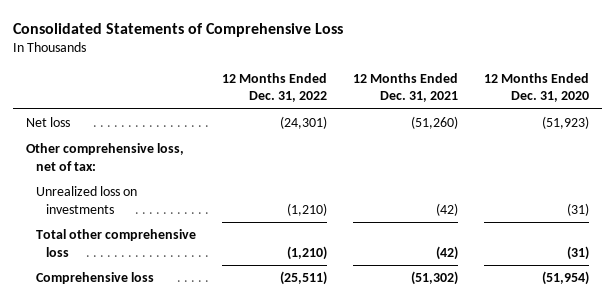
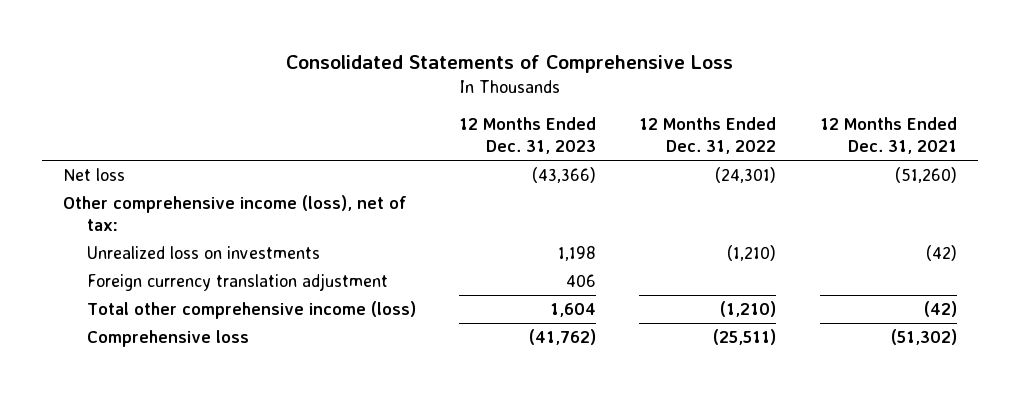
- | 12 Months Ended Dec. 31, 2022 | 12 Months Ended Dec. 31, 2021 | 12 Months Ended Dec. 31, 2020
+ | 12 Months Ended Dec. 31, 2023 | 12 Months Ended Dec. 31, 2022 | 12 Months Ended Dec. 31, 2021
- Other comprehensive loss, net of tax:
+ Other comprehensive income (loss), net of tax:
- Total other comprehensive loss | (1,210) | (42) | (31)
+ Foreign currency translation adjustment | 406 | |
+ Total other comprehensive income (loss) | 1,604 | (1,210) | (42)

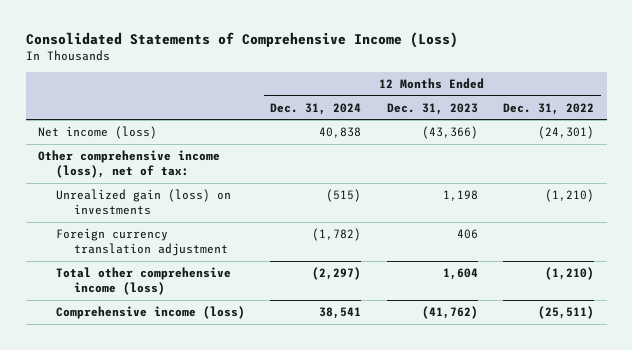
- Consolidated Statements of Comprehensive Loss
+ Consolidated Statements of Comprehensive Income (Loss)
- | 12 Months Ended Dec. 31, 2023 | 12 Months Ended Dec. 31, 2022 | 12 Months Ended Dec. 31, 2021
+ | 12 Months Ended Dec. 31, 2024 | 12 Months Ended Dec. 31, 2023 | 12 Months Ended Dec. 31, 2022
- Net loss | (43,366) | (24,301) | (51,260)
+ Net income (loss) | 40,838 | (43,366) | (24,301)
- Unrealized loss on investments | 1,198 | (1,210) | (42)
+ Unrealized gain (loss) on investments | (515) | 1,198 | (1,210)
- Comprehensive loss | (41,762) | (25,511) | (51,302)
+ Comprehensive income (loss) | 38,541 | (41,762) | (25,511)

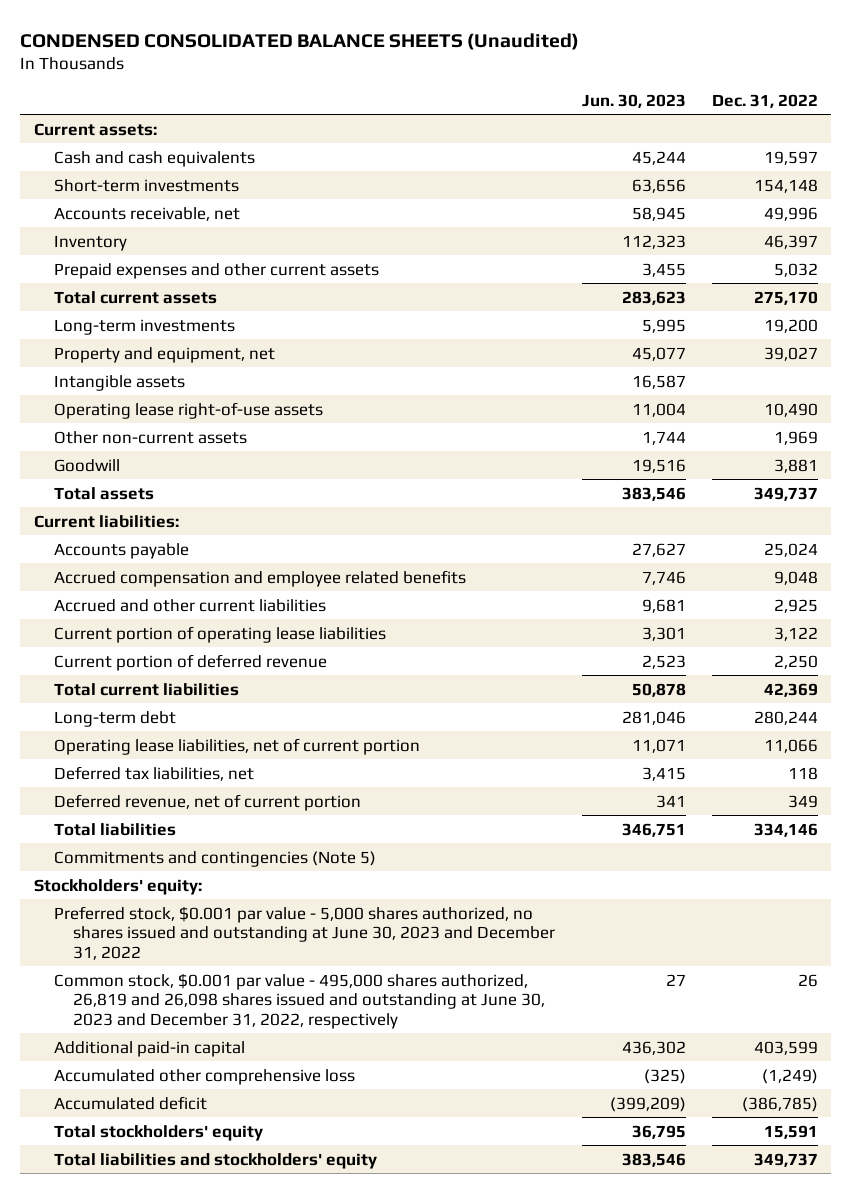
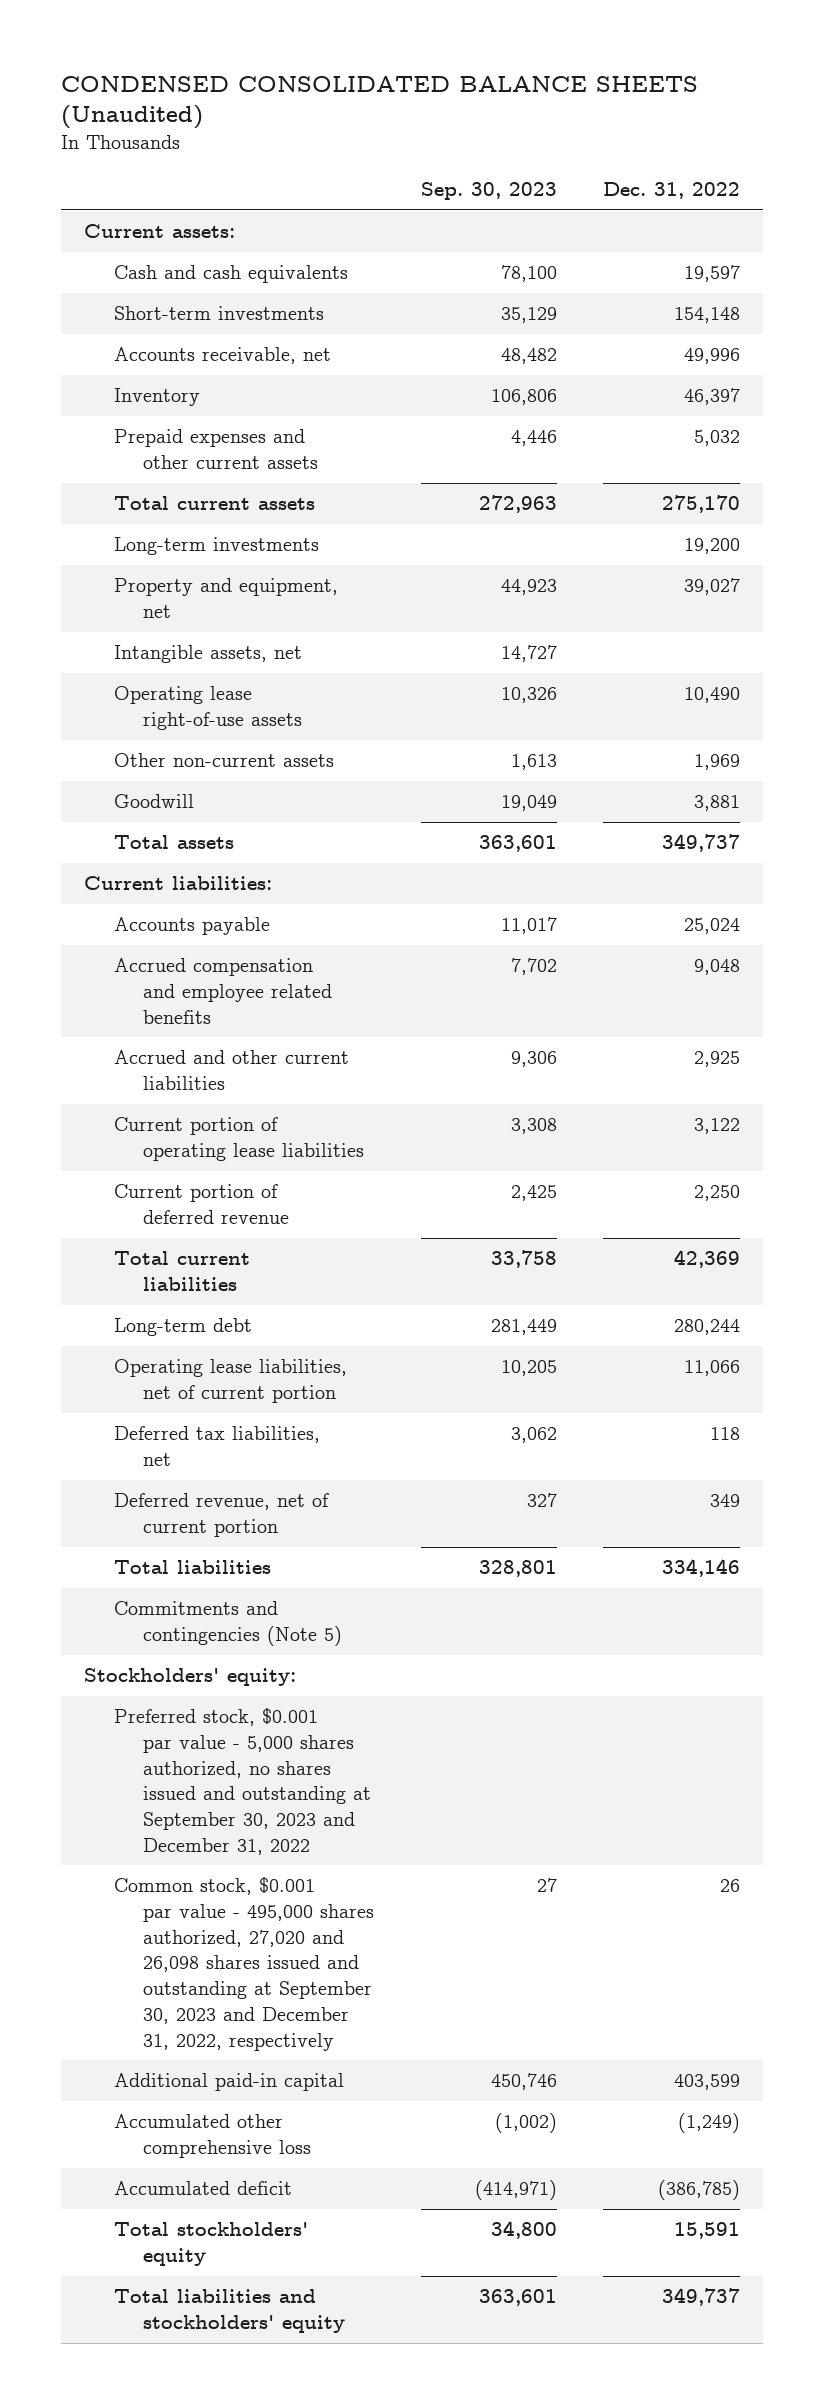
- | Jun. 30, 2023 | Dec. 31, 2022
+ | Sep. 30, 2023 | Dec. 31, 2022
- Intangible assets | 16,587 |
+ Intangible assets, net | 14,727 |
- Preferred stock, $0.001 par value - 5,000 shares authorized, no shares issued and outstanding at June 30, 2023 and December 31, 2022
- Common stock, $0.001 par value - 495,000 shares authorized, 26,819 and 26,098 shares issued and outstanding at June 30, 2023 and December 31, 2022, respectively | 27 | 26
+ Preferred stock, $0.001 par value - 5,000 shares authorized, no shares issued and outstanding at September 30, 2023 and December 31, 2022
+ Common stock, $0.001 par value - 495,000 shares authorized, 27,020 and 26,098 shares issued and outstanding at September 30, 2023 and December 31, 2022, respectively | 27 | 26

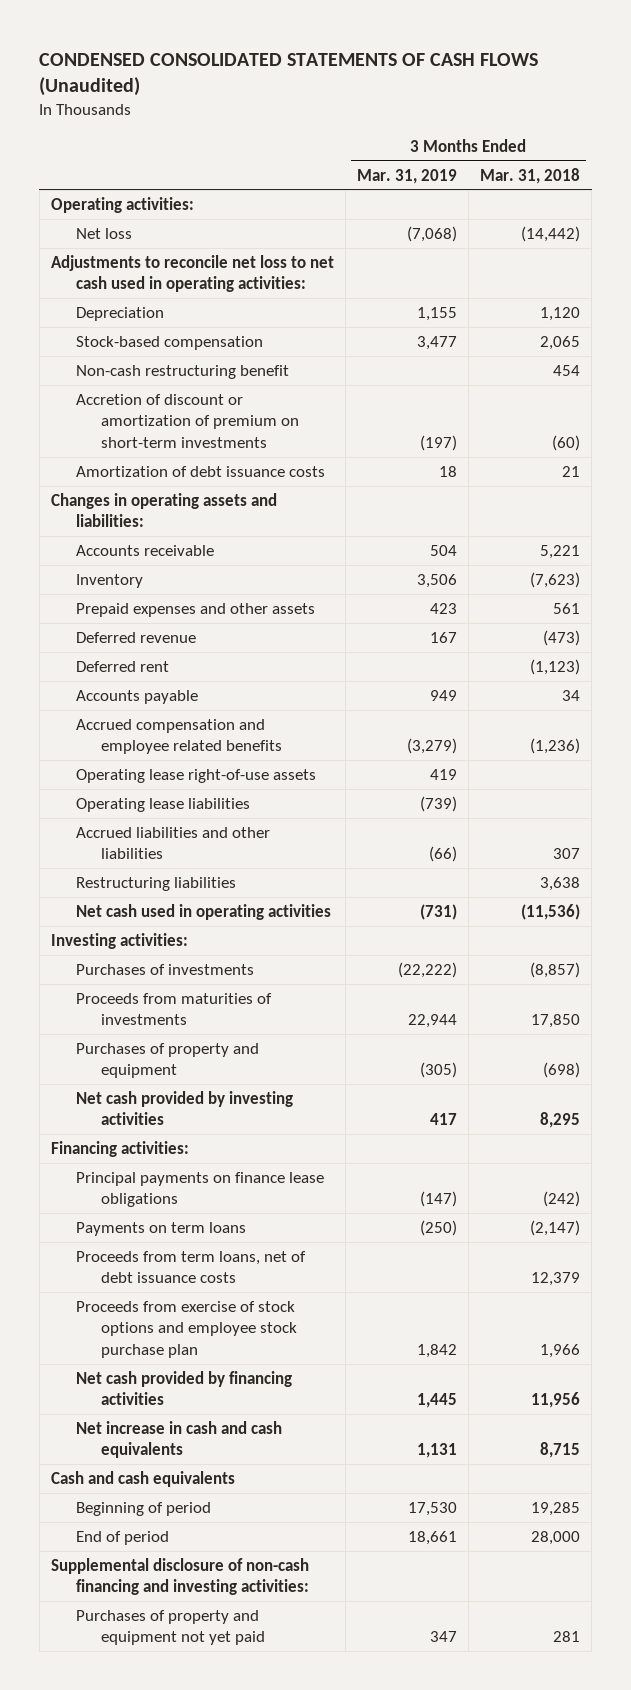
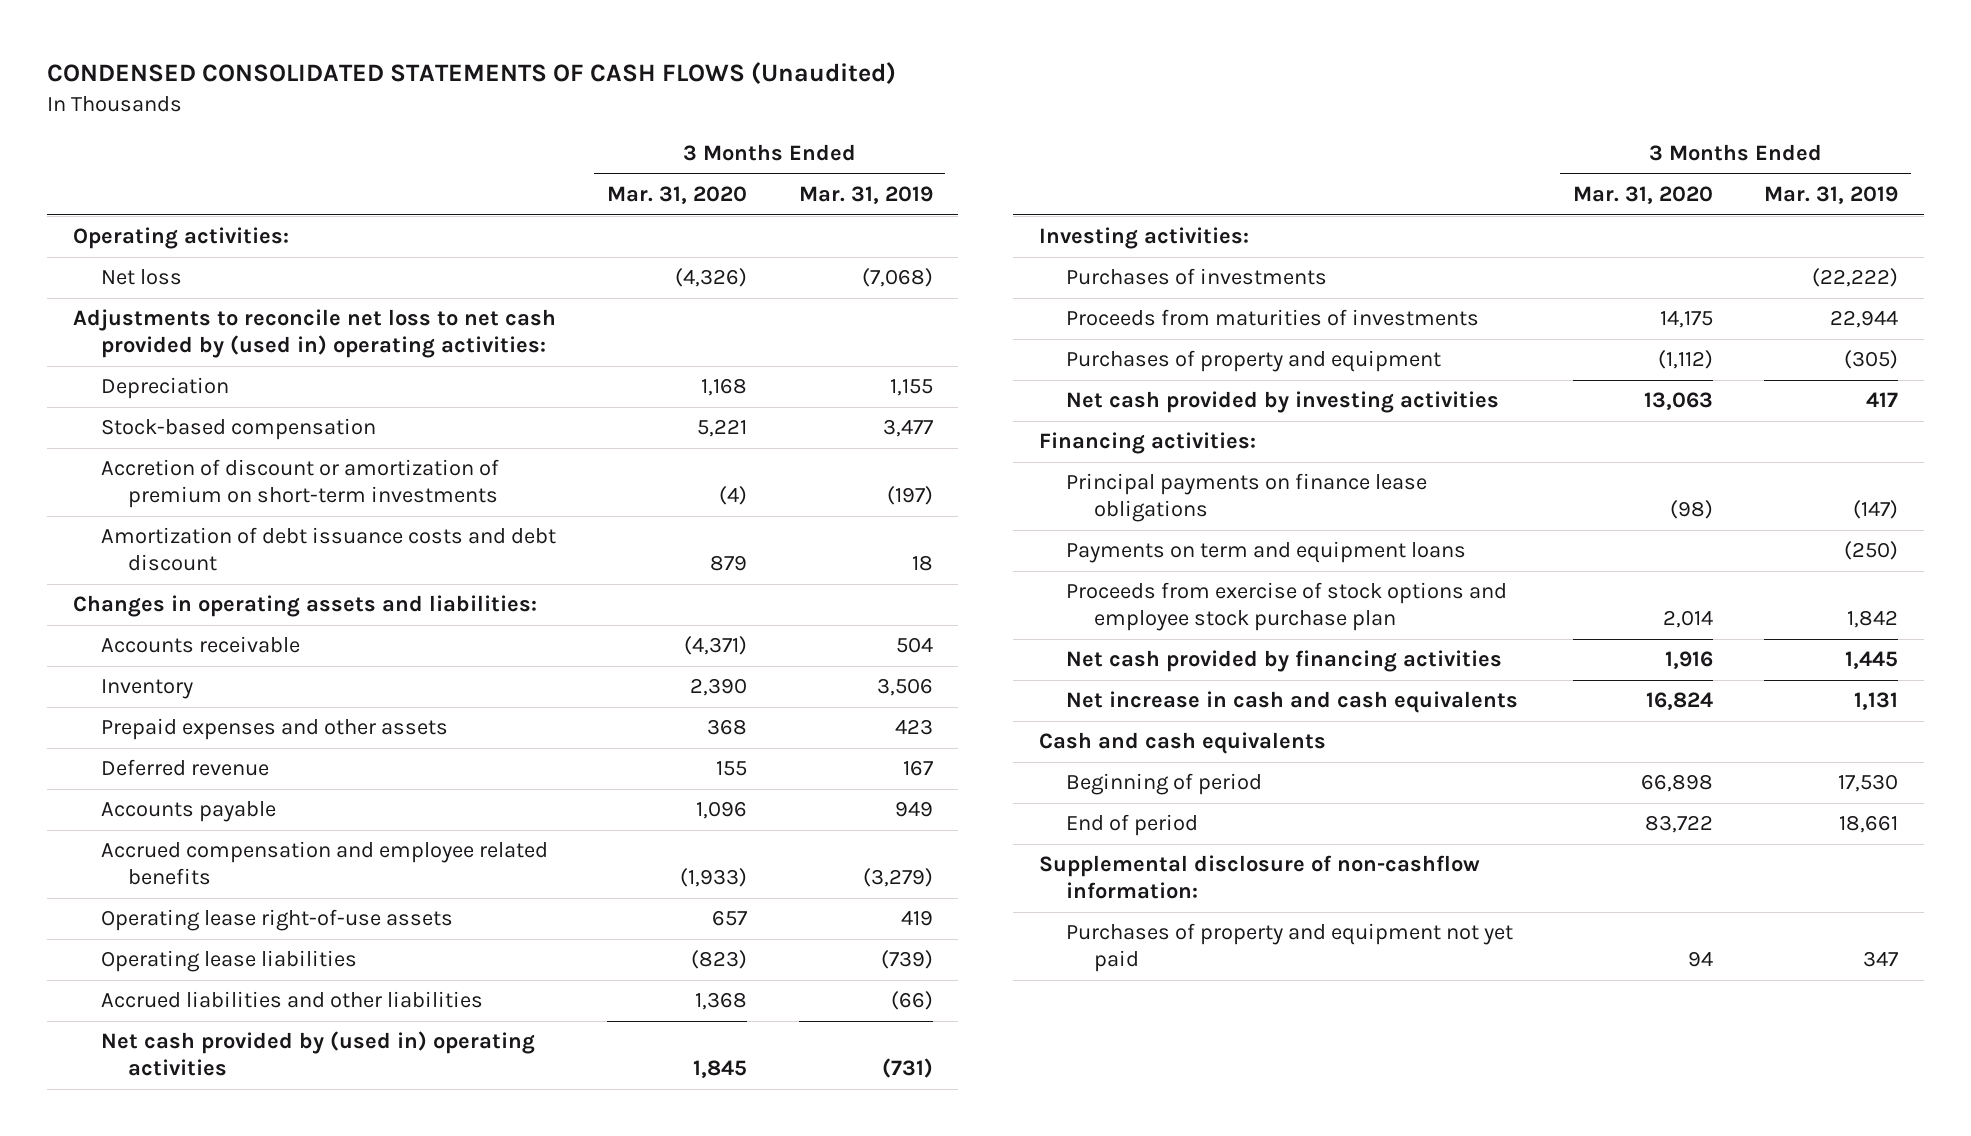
- | 3 Months Ended Mar. 31, 2019 | 3 Months Ended Mar. 31, 2018
+ | 3 Months Ended Mar. 31, 2020 | 3 Months Ended Mar. 31, 2019
- Adjustments to reconcile net loss to net cash used in operating activities:
+ Adjustments to reconcile net loss to net cash provided by (used in) operating activities:
- Non-cash restructuring benefit | | 454
- Amortization of debt issuance costs | 18 | 21
+ Amortization of debt issuance costs and debt discount | 879 | 18
- Deferred rent | | (1,123)
- Restructuring liabilities | | 3,638
- Net cash used in operating activities | (731) | (11,536)
+ Net cash provided by (used in) operating activities | 1,845 | (731)
- Payments on term loans | (250) | (2,147)
- Proceeds from term loans, net of debt issuance costs | | 12,379
+ Payments on term and equipment loans | | (250)
- Supplemental disclosure of non-cash financing and investing activities:
+ Supplemental disclosure of non-cashflow information:

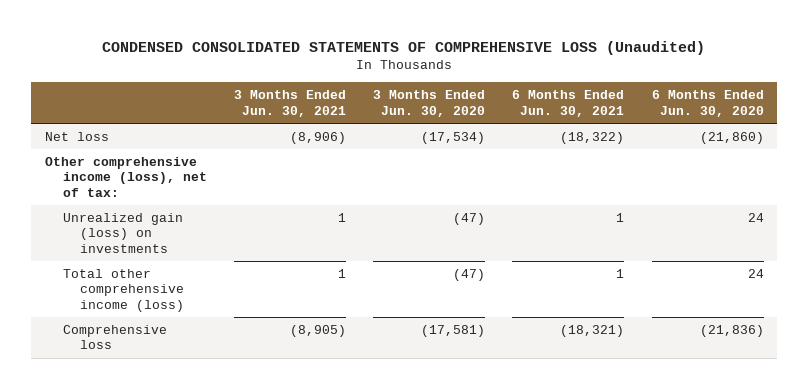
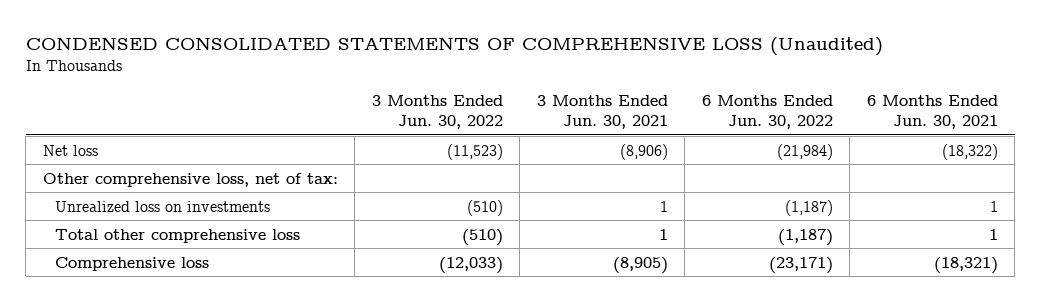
- | 3 Months Ended Jun. 30, 2021 | 3 Months Ended Jun. 30, 2020 | 6 Months Ended Jun. 30, 2021 | 6 Months Ended Jun. 30, 2020
+ | 3 Months Ended Jun. 30, 2022 | 3 Months Ended Jun. 30, 2021 | 6 Months Ended Jun. 30, 2022 | 6 Months Ended Jun. 30, 2021
- Other comprehensive income (loss), net of tax:
- Unrealized gain (loss) on investments | 1 | (47) | 1 | 24
- Total other comprehensive income (loss) | 1 | (47) | 1 | 24
+ Other comprehensive loss, net of tax:
+ Unrealized loss on investments | (510) | 1 | (1,187) | 1
+ Total other comprehensive loss | (510) | 1 | (1,187) | 1

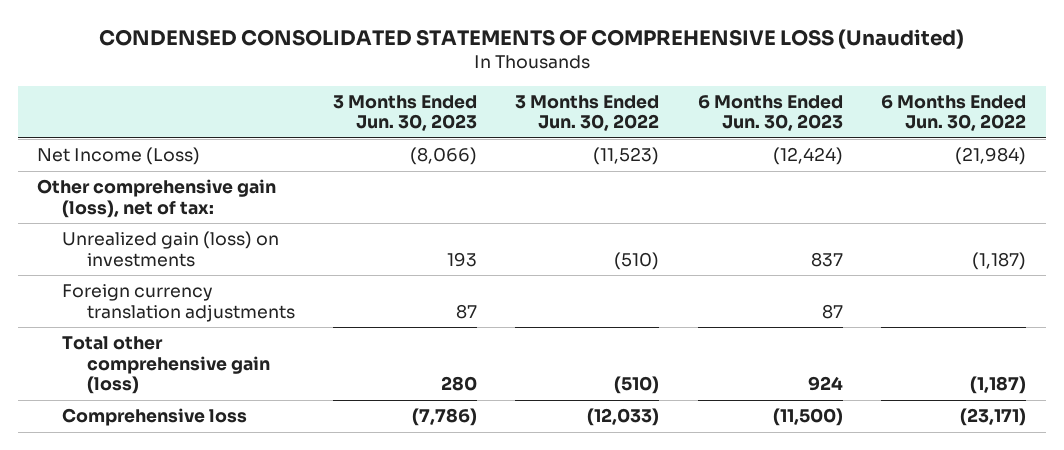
- | 3 Months Ended Jun. 30, 2022 | 3 Months Ended Jun. 30, 2021 | 6 Months Ended Jun. 30, 2022 | 6 Months Ended Jun. 30, 2021
+ | 3 Months Ended Jun. 30, 2023 | 3 Months Ended Jun. 30, 2022 | 6 Months Ended Jun. 30, 2023 | 6 Months Ended Jun. 30, 2022
- Net loss | (11,523) | (8,906) | (21,984) | (18,322)
- Other comprehensive loss, net of tax:
- Unrealized loss on investments | (510) | 1 | (1,187) | 1
- Total other comprehensive loss | (510) | 1 | (1,187) | 1
+ Net Income (Loss) | (8,066) | (11,523) | (12,424) | (21,984)
+ Other comprehensive gain (loss), net of tax:
+ Unrealized gain (loss) on investments | 193 | (510) | 837 | (1,187)
+ Foreign currency translation adjustments | 87 | | 87 |
+ Total other comprehensive gain (loss) | 280 | (510) | 924 | (1,187)

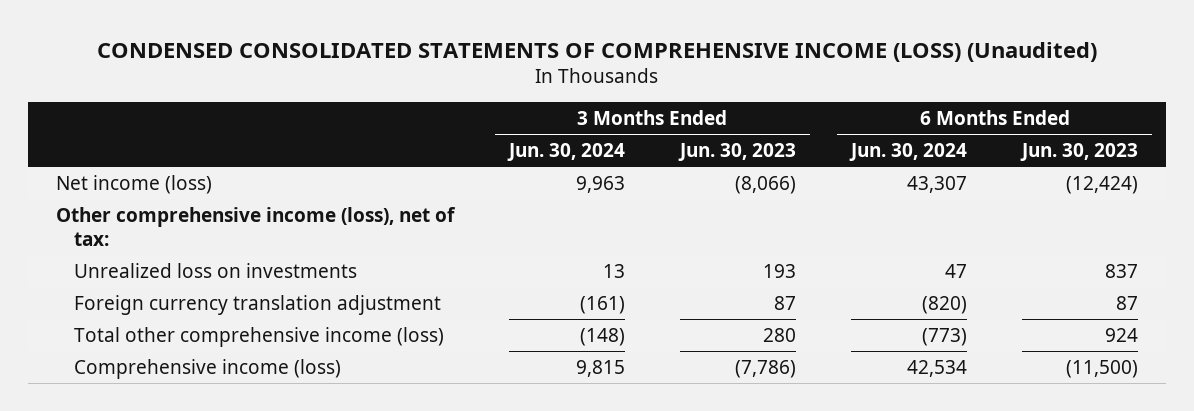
- CONDENSED CONSOLIDATED STATEMENTS OF COMPREHENSIVE LOSS (Unaudited)
+ CONDENSED CONSOLIDATED STATEMENTS OF COMPREHENSIVE INCOME (LOSS) (Unaudited)
- | 3 Months Ended Jun. 30, 2023 | 3 Months Ended Jun. 30, 2022 | 6 Months Ended Jun. 30, 2023 | 6 Months Ended Jun. 30, 2022
+ | 3 Months Ended Jun. 30, 2024 | 3 Months Ended Jun. 30, 2023 | 6 Months Ended Jun. 30, 2024 | 6 Months Ended Jun. 30, 2023
- Net Income (Loss) | (8,066) | (11,523) | (12,424) | (21,984)
- Other comprehensive gain (loss), net of tax:
- Unrealized gain (loss) on investments | 193 | (510) | 837 | (1,187)
- Foreign currency translation adjustments | 87 | | 87 |
- Total other comprehensive gain (loss) | 280 | (510) | 924 | (1,187)
- Comprehensive loss | (7,786) | (12,033) | (11,500) | (23,171)
+ Net income (loss) | 9,963 | (8,066) | 43,307 | (12,424)
+ Other comprehensive income (loss), net of tax:
+ Unrealized loss on investments | 13 | 193 | 47 | 837
+ Foreign currency translation adjustment | (161) | 87 | (820) | 87
+ Total other comprehensive income (loss) | (148) | 280 | (773) | 924
+ Comprehensive income (loss) | 9,815 | (7,786) | 42,534 | (11,500)

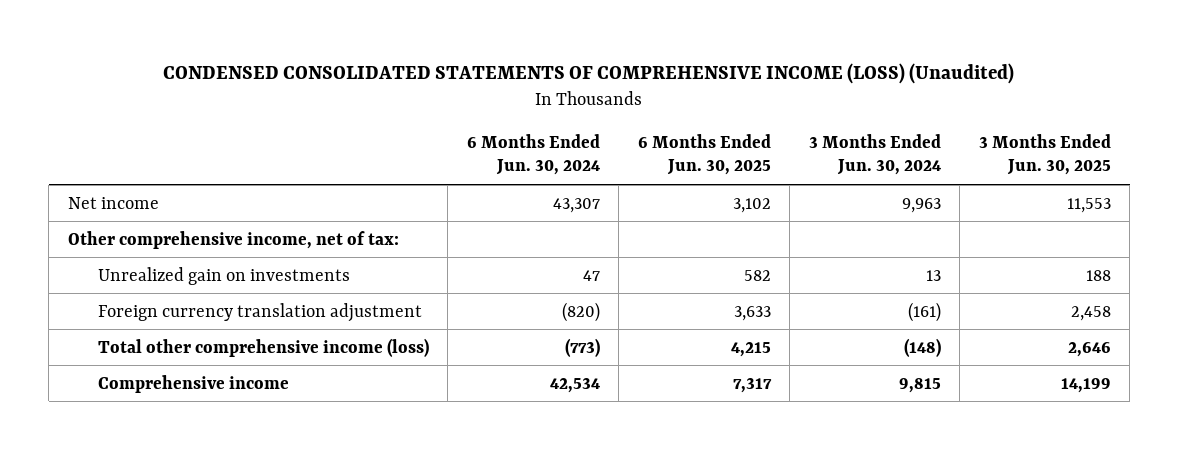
- | 3 Months Ended Jun. 30, 2024 | 3 Months Ended Jun. 30, 2023 | 6 Months Ended Jun. 30, 2024 | 6 Months Ended Jun. 30, 2023
+ | 6 Months Ended Jun. 30, 2024 | 6 Months Ended Jun. 30, 2025 | 3 Months Ended Jun. 30, 2024 | 3 Months Ended Jun. 30, 2025
- Net income (loss) | 9,963 | (8,066) | 43,307 | (12,424)
- Other comprehensive income (loss), net of tax:
- Unrealized loss on investments | 13 | 193 | 47 | 837
+ Net income | 43,307 | 3,102 | 9,963 | 11,553
+ Other comprehensive income, net of tax:
+ Unrealized gain on investments | 47 | 582 | 13 | 188
- Comprehensive income (loss) | 9,815 | (7,786) | 42,534 | (11,500)
+ Comprehensive income | 42,534 | 7,317 | 9,815 | 14,199

